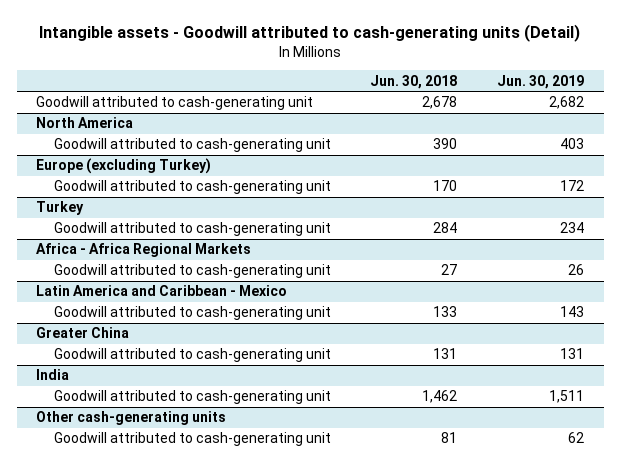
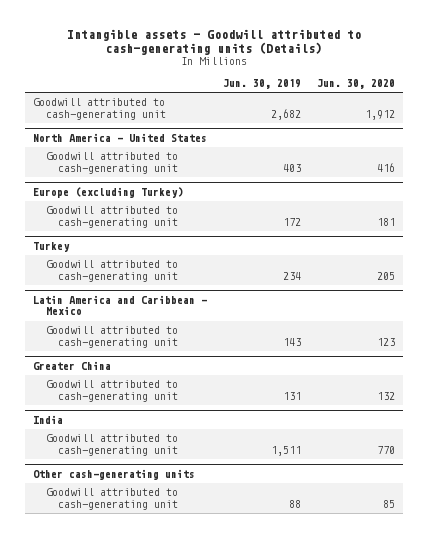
- Intangible assets - Goodwill attributed to cash-generating units (Detail)
+ Intangible assets - Goodwill attributed to cash-generating units (Details)
- | Jun. 30, 2018 | Jun. 30, 2019
+ | Jun. 30, 2019 | Jun. 30, 2020
- North America
+ North America - United States
- Africa - Africa Regional Markets
- Goodwill attributed to cash-generating unit | 27 | 26
@ Other cash-generating units
- Goodwill attributed to cash-generating unit | 81 | 62
+ Goodwill attributed to cash-generating unit | 88 | 85

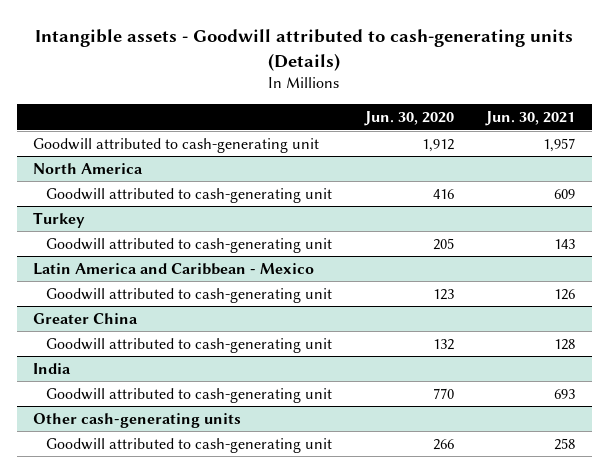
- | Jun. 30, 2019 | Jun. 30, 2020
+ | Jun. 30, 2020 | Jun. 30, 2021
- North America - United States
+ North America
- Europe (excluding Turkey)
- Goodwill attributed to cash-generating unit | 172 | 181
@ Other cash-generating units
- Goodwill attributed to cash-generating unit | 88 | 85
+ Goodwill attributed to cash-generating unit | 266 | 258

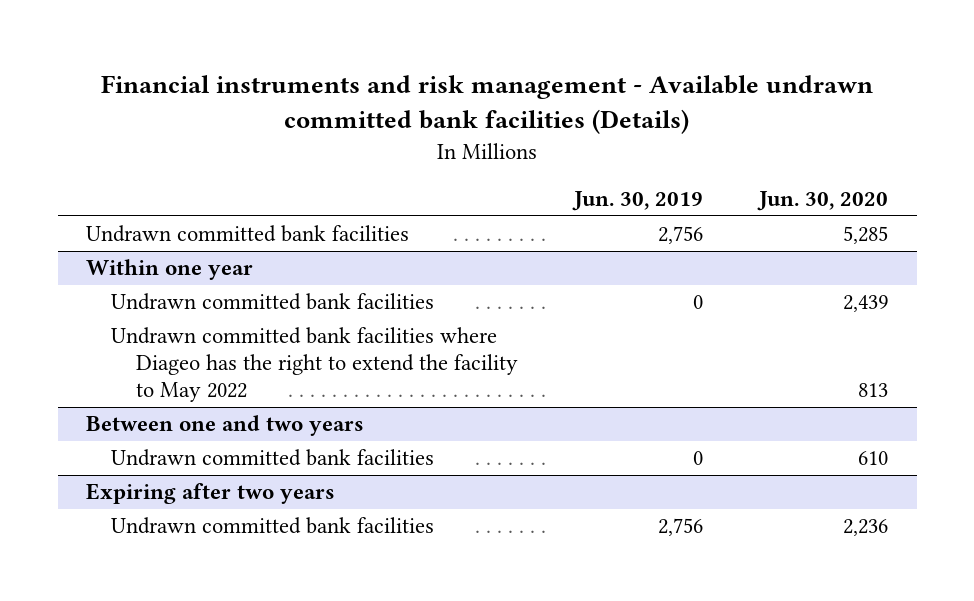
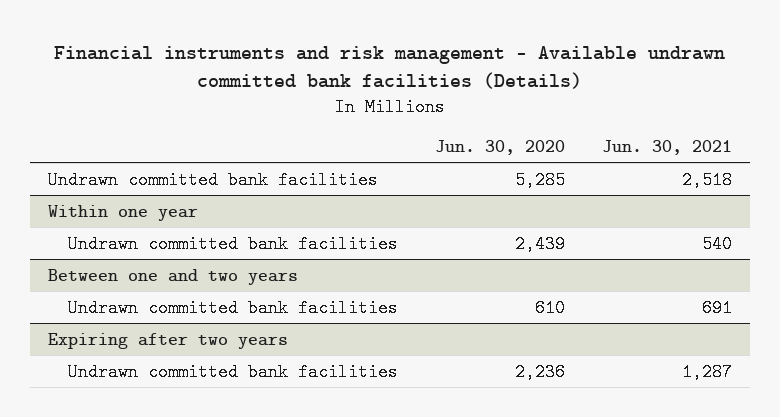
- | Jun. 30, 2019 | Jun. 30, 2020
+ | Jun. 30, 2020 | Jun. 30, 2021
@ Within one year
- Undrawn committed bank facilities where Diageo has the right to extend the facility to May 2022 | | 813

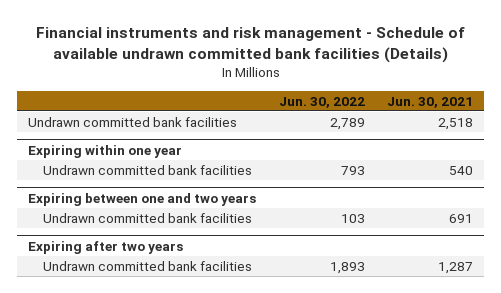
- Financial instruments and risk management - Available undrawn committed bank facilities (Details)
+ Financial instruments and risk management - Schedule of available undrawn committed bank facilities (Details)
- | Jun. 30, 2020 | Jun. 30, 2021
+ | Jun. 30, 2022 | Jun. 30, 2021
- Within one year
+ Expiring within one year
- Between one and two years
+ Expiring between one and two years

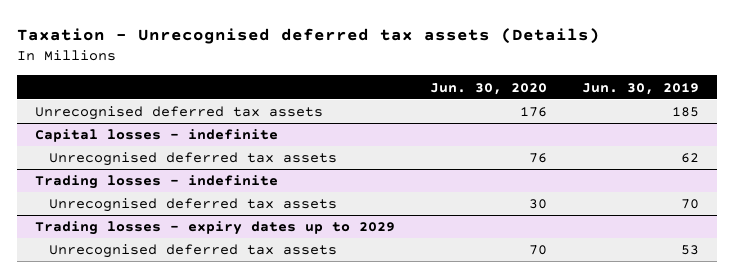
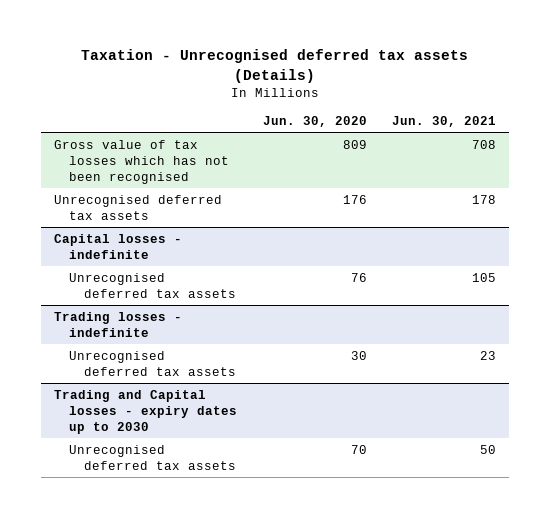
- | Jun. 30, 2020 | Jun. 30, 2019
+ | Jun. 30, 2020 | Jun. 30, 2021
+ Gross value of tax losses which has not been recognised | 809 | 708
- Trading losses - expiry dates up to 2029
+ Trading and Capital losses - expiry dates up to 2030

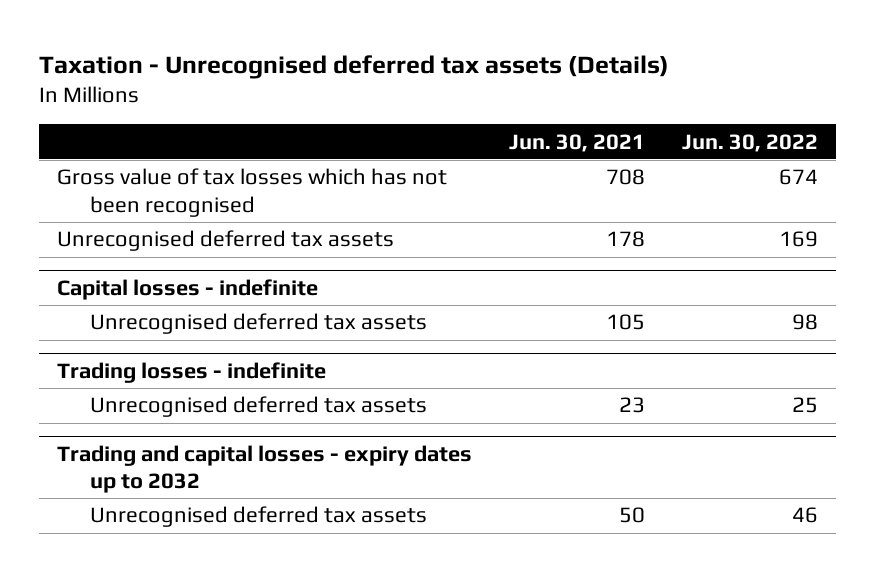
- | Jun. 30, 2020 | Jun. 30, 2021
+ | Jun. 30, 2021 | Jun. 30, 2022
- Trading and Capital losses - expiry dates up to 2030
+ Trading and capital losses - expiry dates up to 2032

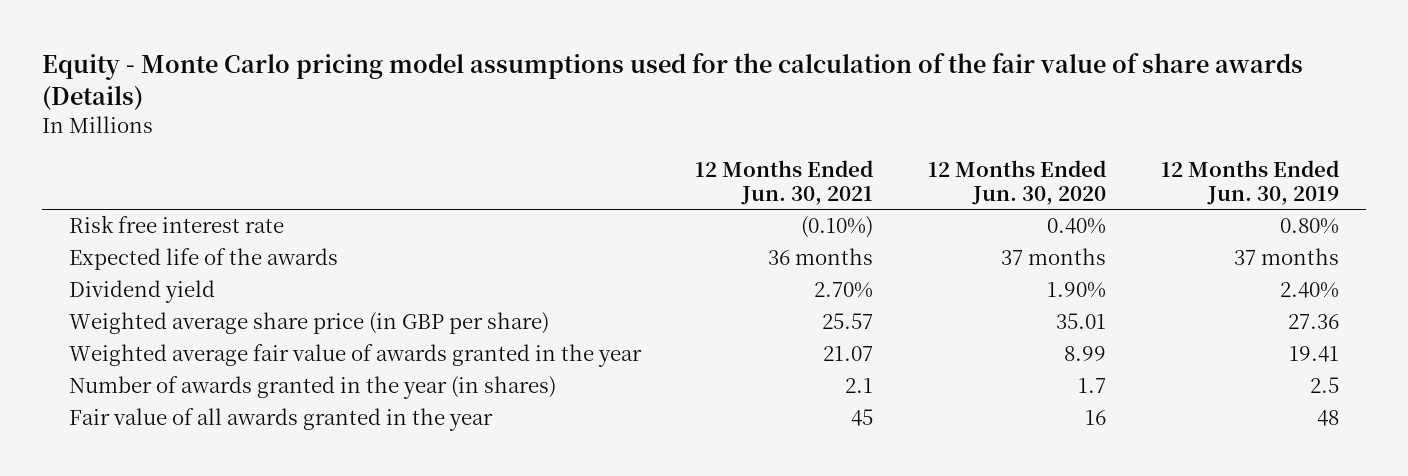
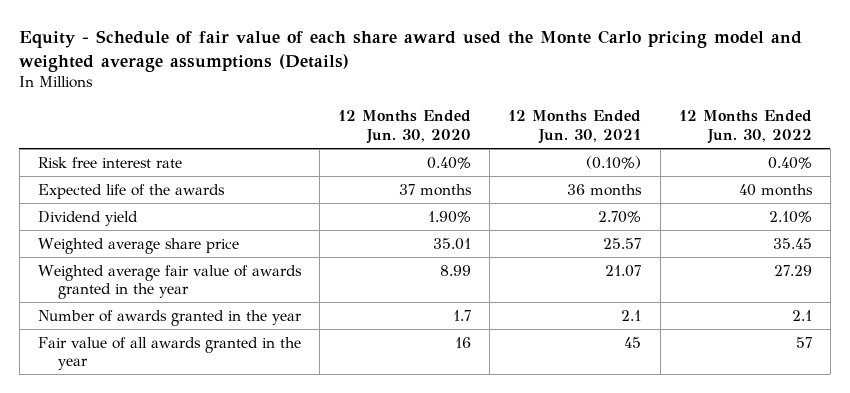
- Equity - Monte Carlo pricing model assumptions used for the calculation of the fair value of share awards (Details)
+ Equity - Schedule of fair value of each share award used the Monte Carlo pricing model and weighted average assumptions (Details)
- | 12 Months Ended Jun. 30, 2021 | 12 Months Ended Jun. 30, 2020 | 12 Months Ended Jun. 30, 2019
+ | 12 Months Ended Jun. 30, 2020 | 12 Months Ended Jun. 30, 2021 | 12 Months Ended Jun. 30, 2022
- Weighted average share price (in GBP per share) | 25.57 | 35.01 | 27.36
+ Weighted average share price | 35.01 | 25.57 | 35.45
- Number of awards granted in the year (in shares) | 2.1 | 1.7 | 2.5
+ Number of awards granted in the year | 1.7 | 2.1 | 2.1

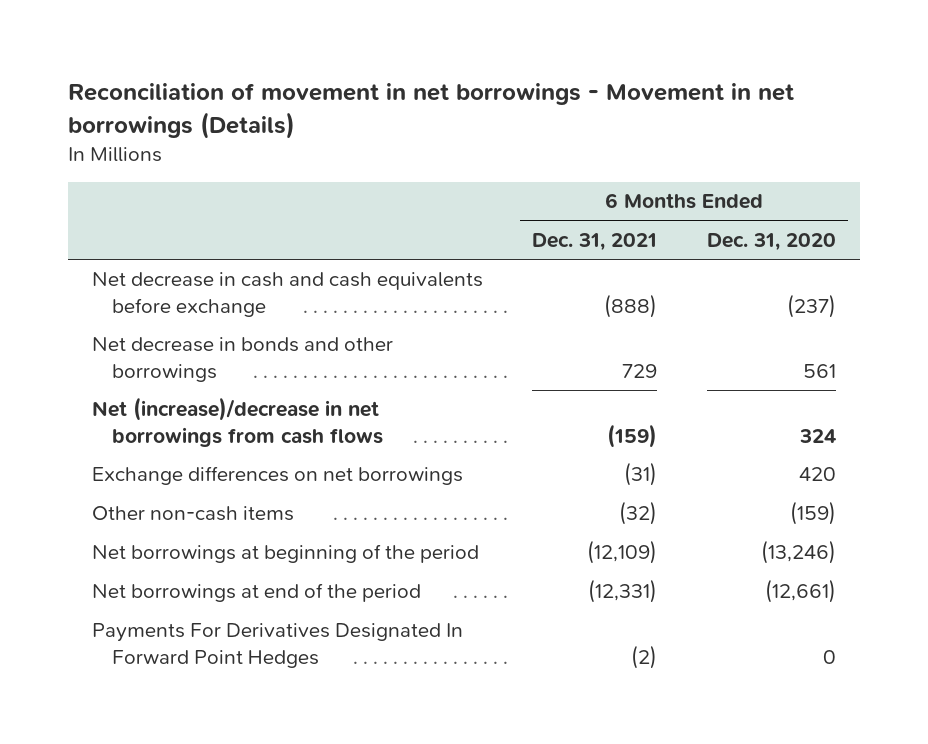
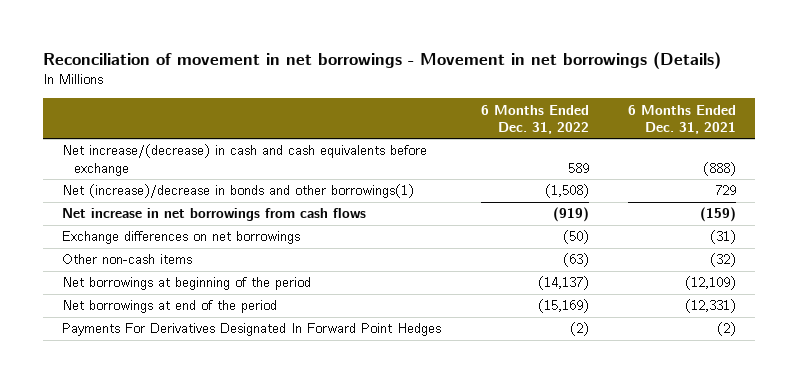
- | 6 Months Ended Dec. 31, 2021 | 6 Months Ended Dec. 31, 2020
+ | 6 Months Ended Dec. 31, 2022 | 6 Months Ended Dec. 31, 2021
- Net decrease in cash and cash equivalents before exchange | (888) | (237)
- Net decrease in bonds and other borrowings | 729 | 561
- Net (increase)/decrease in net borrowings from cash flows | (159) | 324
+ Net increase/(decrease) in cash and cash equivalents before exchange | 589 | (888)
+ Net (increase)/decrease in bonds and other borrowings(1) | (1,508) | 729
+ Net increase in net borrowings from cash flows | (919) | (159)

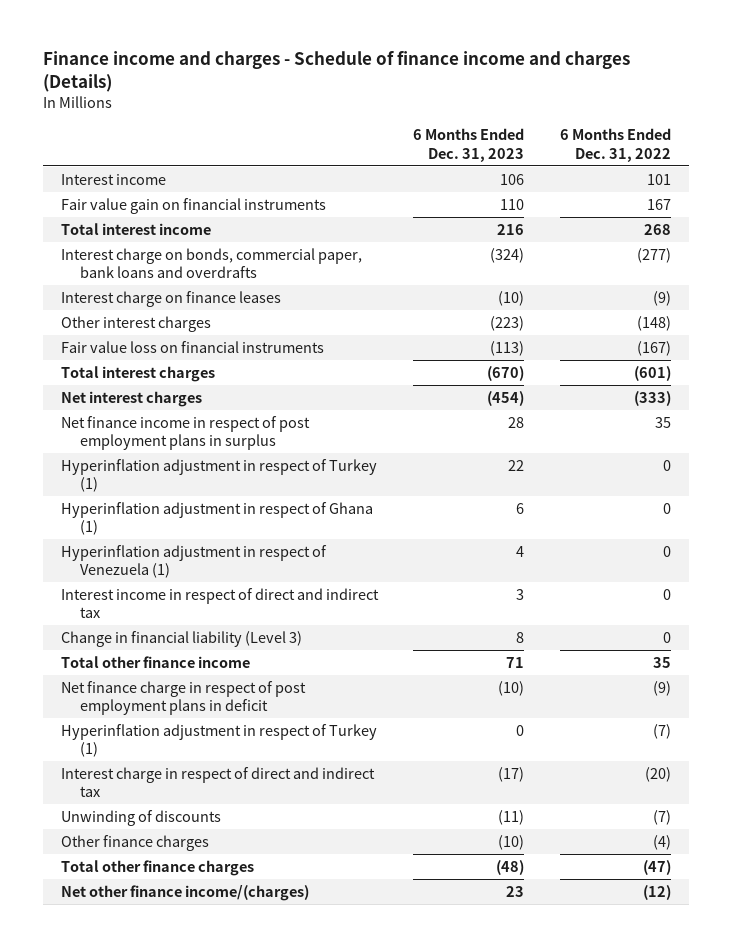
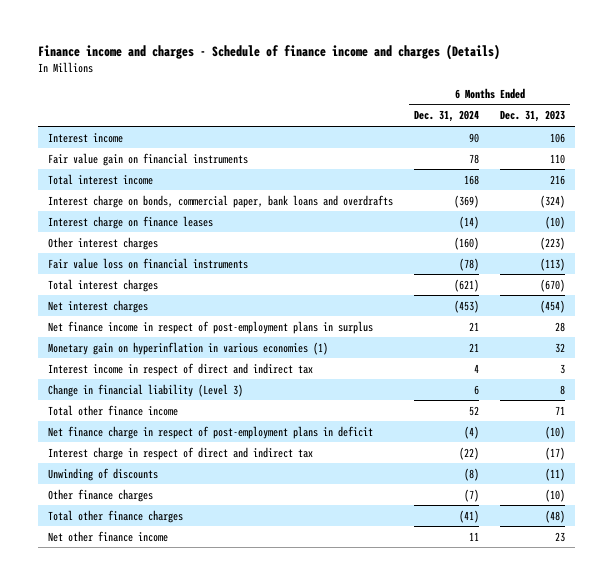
- | 6 Months Ended Dec. 31, 2023 | 6 Months Ended Dec. 31, 2022
+ | 6 Months Ended Dec. 31, 2024 | 6 Months Ended Dec. 31, 2023
- Net finance income in respect of post employment plans in surplus | 28 | 35
- Hyperinflation adjustment in respect of Turkey (1) | 22 | 0
- Hyperinflation adjustment in respect of Ghana (1) | 6 | 0
- Hyperinflation adjustment in respect of Venezuela (1) | 4 | 0
+ Net finance income in respect of post-employment plans in surplus | 21 | 28
+ Monetary gain on hyperinflation in various economies (1) | 21 | 32
- Net finance charge in respect of post employment plans in deficit | (10) | (9)
- Hyperinflation adjustment in respect of Turkey (1) | 0 | (7)
+ Net finance charge in respect of post-employment plans in deficit | (4) | (10)
- Net other finance income/(charges) | 23 | (12)
+ Net other finance income | 11 | 23

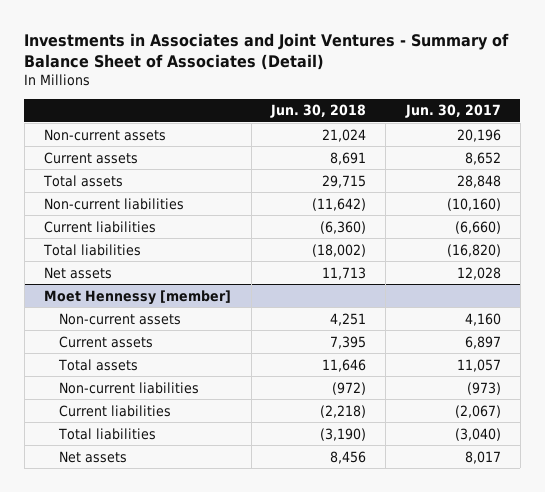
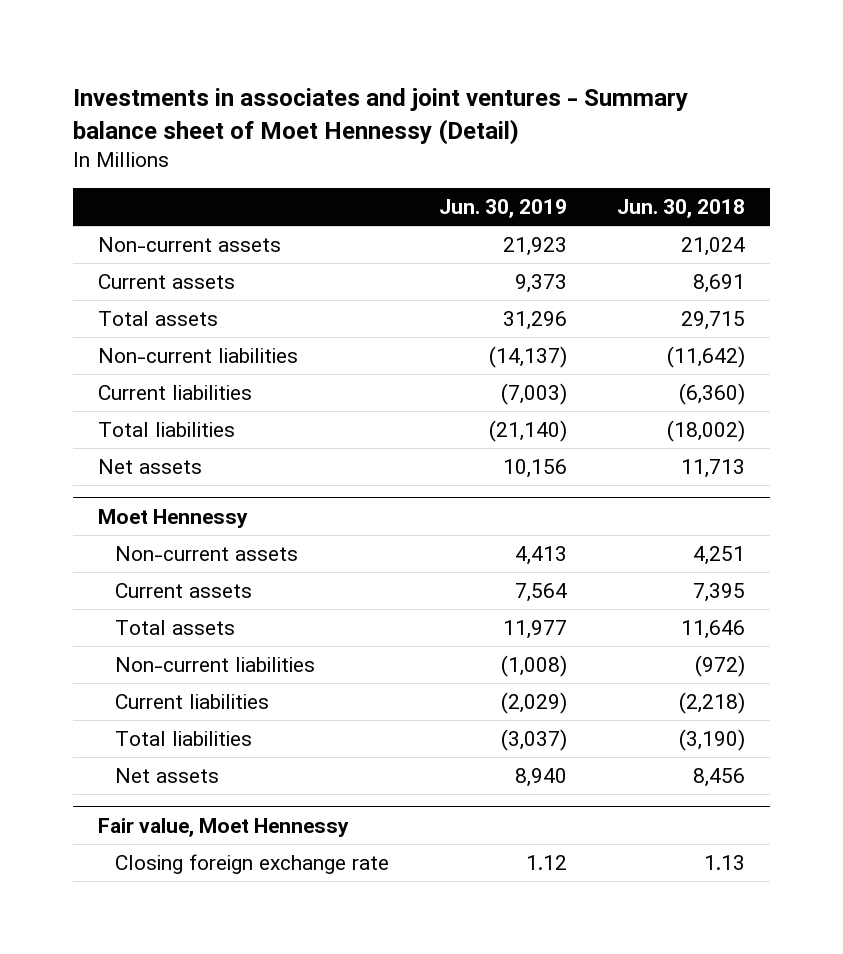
- Investments in Associates and Joint Ventures - Summary of Balance Sheet of Associates (Detail)
+ Investments in associates and joint ventures - Summary balance sheet of Moet Hennessy (Detail)
- | Jun. 30, 2018 | Jun. 30, 2017
+ | Jun. 30, 2019 | Jun. 30, 2018
- Moet Hennessy [member]
+ Moet Hennessy
+ Fair value, Moet Hennessy
+ Closing foreign exchange rate | 1.12 | 1.13

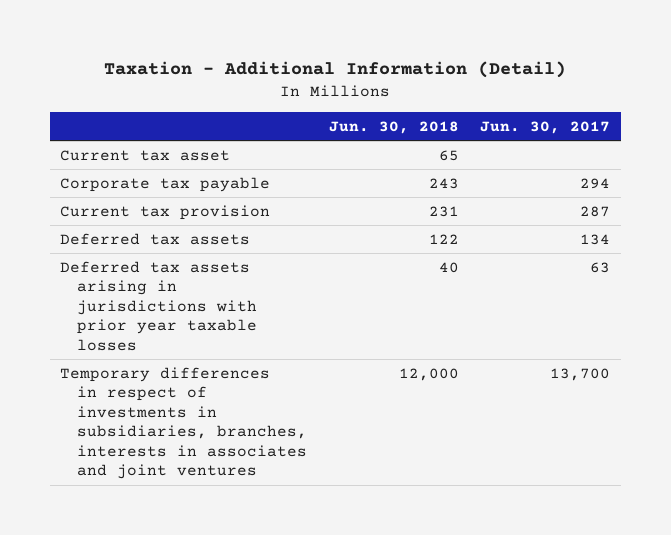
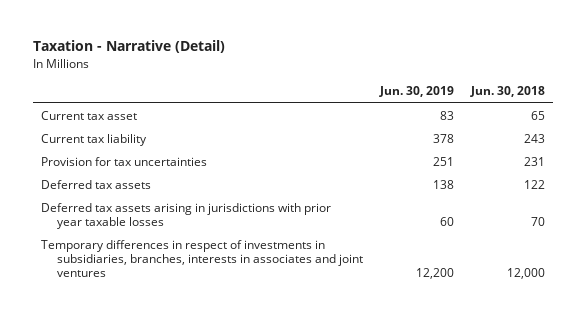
- Taxation - Additional Information (Detail)
+ Taxation - Narrative (Detail)
- | Jun. 30, 2018 | Jun. 30, 2017
+ | Jun. 30, 2019 | Jun. 30, 2018
- Corporate tax payable | 243 | 294
- Current tax provision | 231 | 287
+ Current tax liability | 378 | 243
+ Provision for tax uncertainties | 251 | 231
- Deferred tax assets arising in jurisdictions with prior year taxable losses | 40 | 63
+ Deferred tax assets arising in jurisdictions with prior year taxable losses | 60 | 70

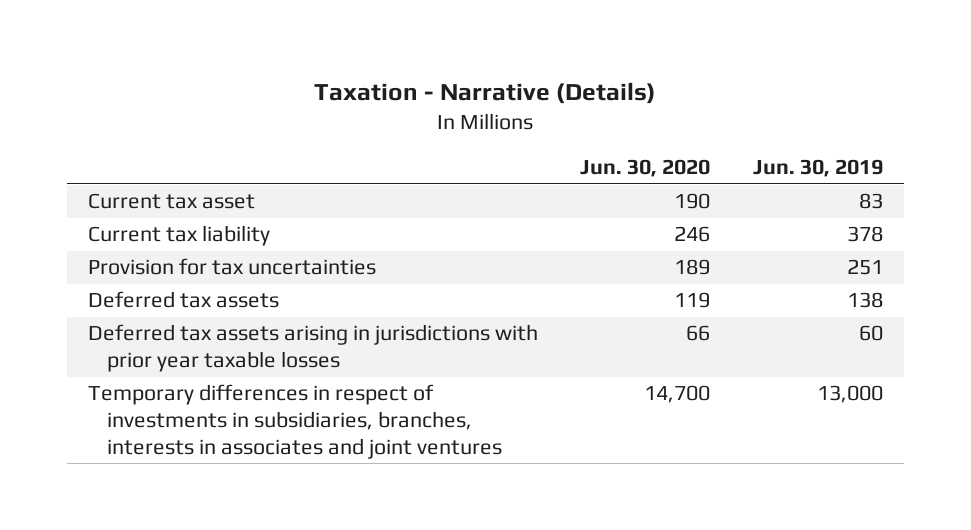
- Taxation - Narrative (Detail)
+ Taxation - Narrative (Details)
- | Jun. 30, 2019 | Jun. 30, 2018
+ | Jun. 30, 2020 | Jun. 30, 2019
- Temporary differences in respect of investments in subsidiaries, branches, interests in associates and joint ventures | 12,200 | 12,000
+ Temporary differences in respect of investments in subsidiaries, branches, interests in associates and joint ventures | 14,700 | 13,000

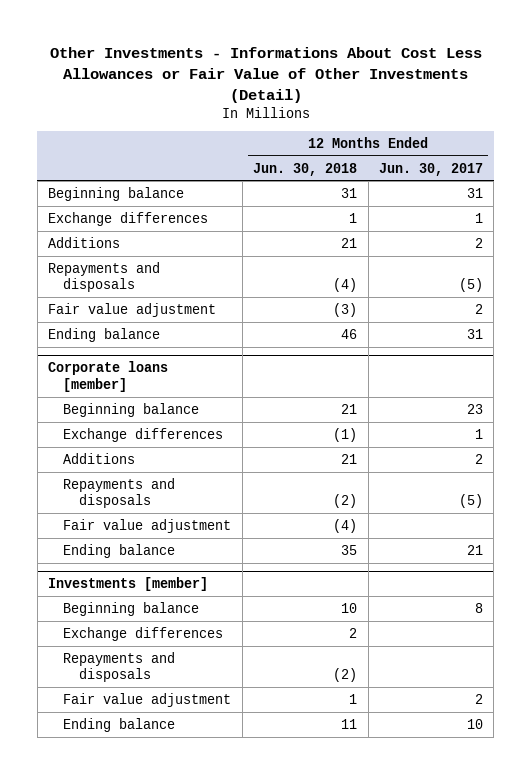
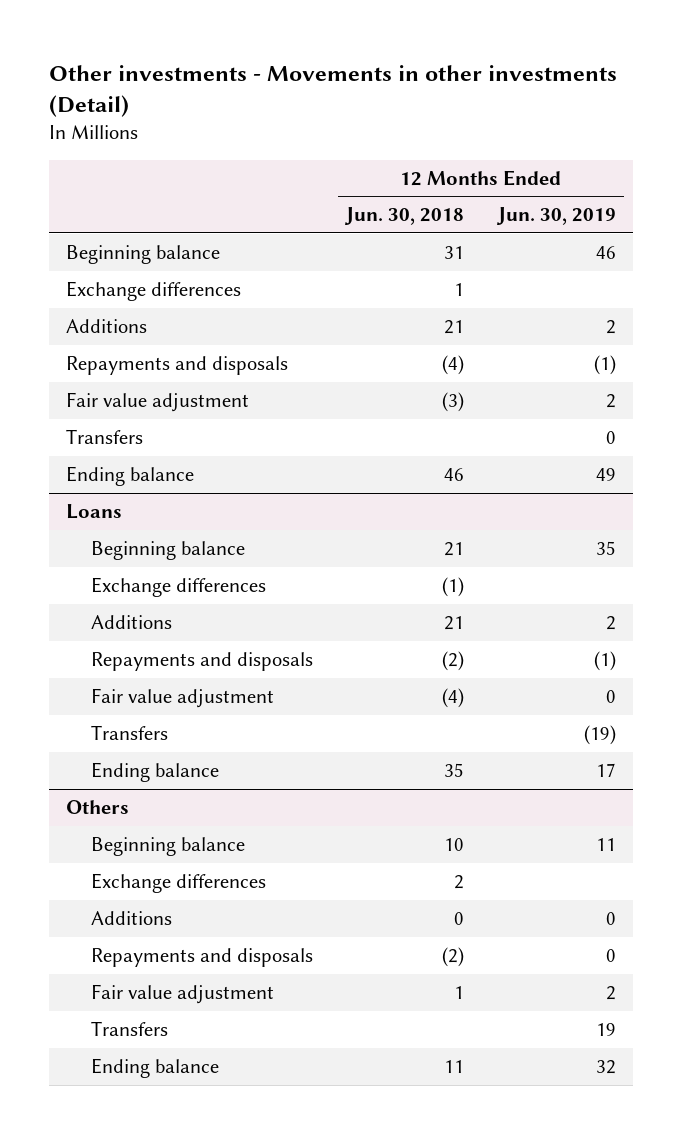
- Other Investments - Informations About Cost Less Allowances or Fair Value of Other Investments (Detail)
+ Other investments - Movements in other investments (Detail)
- | 12 Months Ended Jun. 30, 2018 | 12 Months Ended Jun. 30, 2017
+ | 12 Months Ended Jun. 30, 2018 | 12 Months Ended Jun. 30, 2019
+ Transfers | | 0
- Corporate loans [member]
+ Loans
+ Transfers | | (19)
- Investments [member]
+ Others
+ Additions | 0 | 0
+ Transfers | | 19

